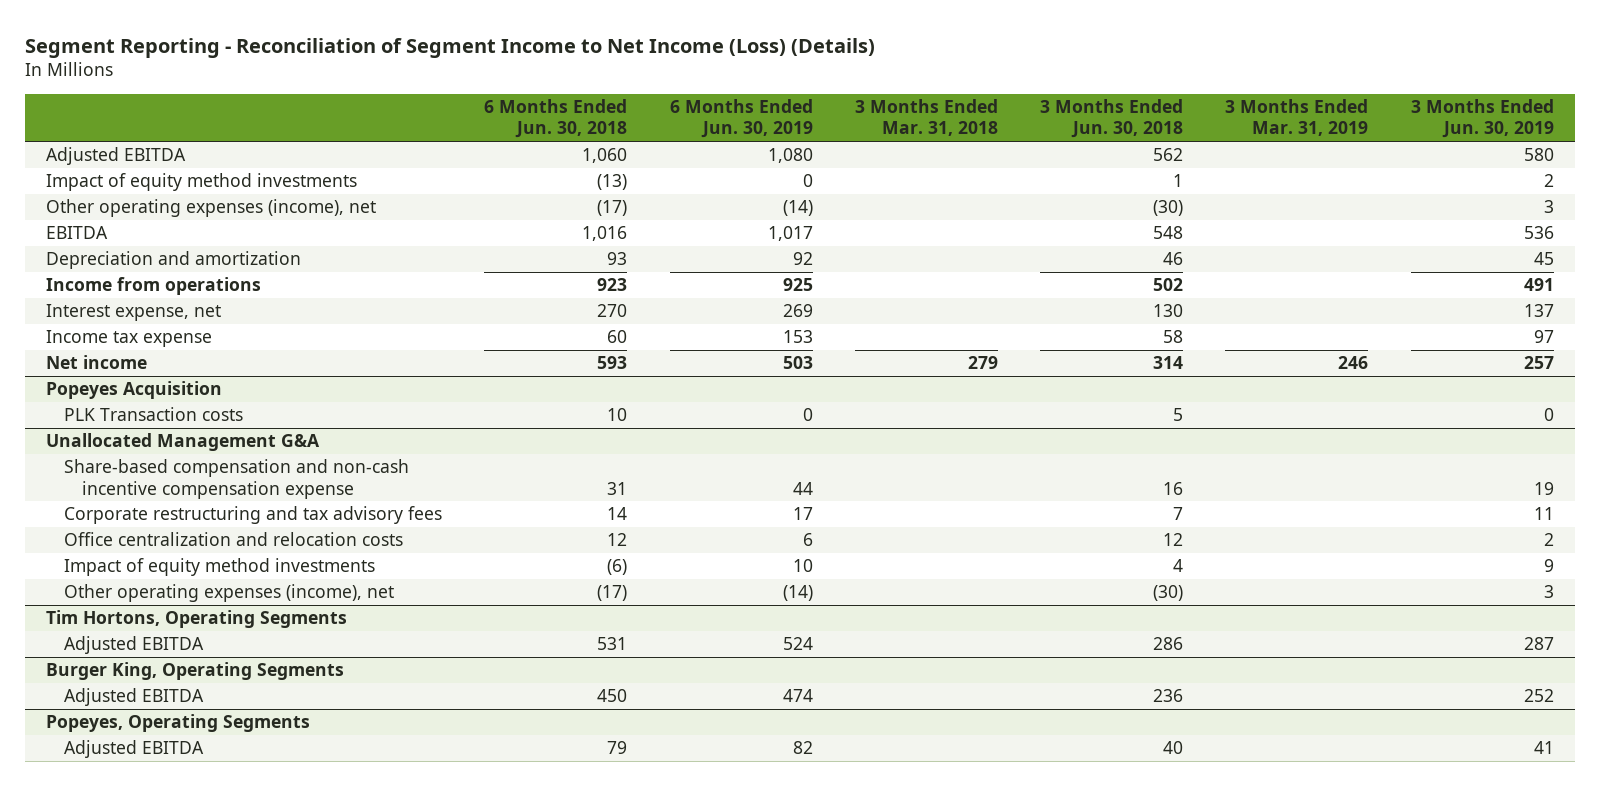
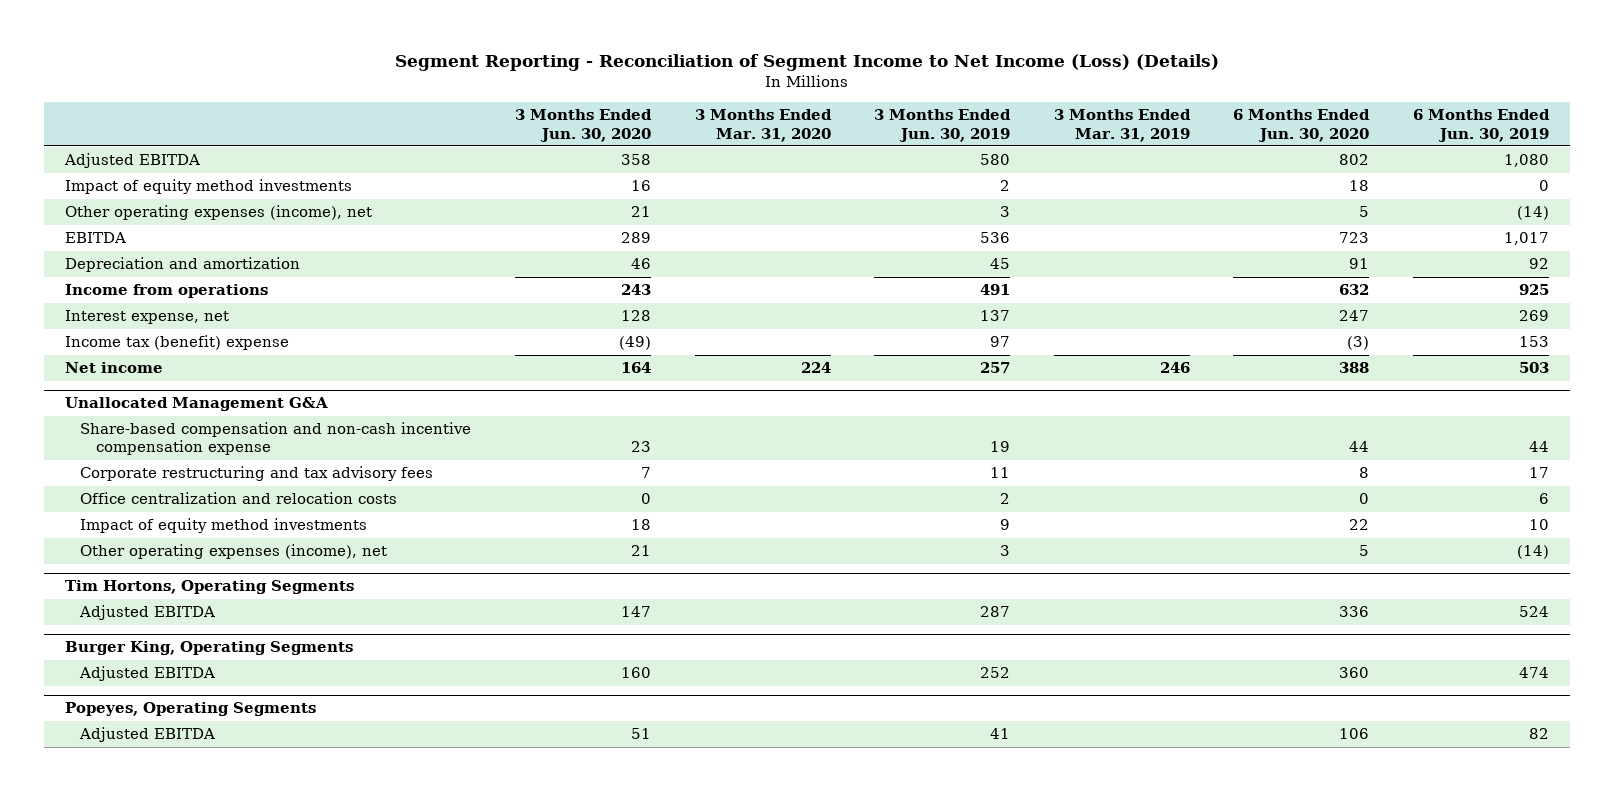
- | 6 Months Ended Jun. 30, 2018 | 6 Months Ended Jun. 30, 2019 | 3 Months Ended Mar. 31, 2018 | 3 Months Ended Jun. 30, 2018 | 3 Months Ended Mar. 31, 2019 | 3 Months Ended Jun. 30, 2019
+ | 3 Months Ended Jun. 30, 2020 | 3 Months Ended Mar. 31, 2020 | 3 Months Ended Jun. 30, 2019 | 3 Months Ended Mar. 31, 2019 | 6 Months Ended Jun. 30, 2020 | 6 Months Ended Jun. 30, 2019
- Income tax expense | 60 | 153 | | 58 | | 97
+ Income tax (benefit) expense | (49) | | 97 | | (3) | 153
- Popeyes Acquisition
- PLK Transaction costs | 10 | 0 | | 5 | | 0

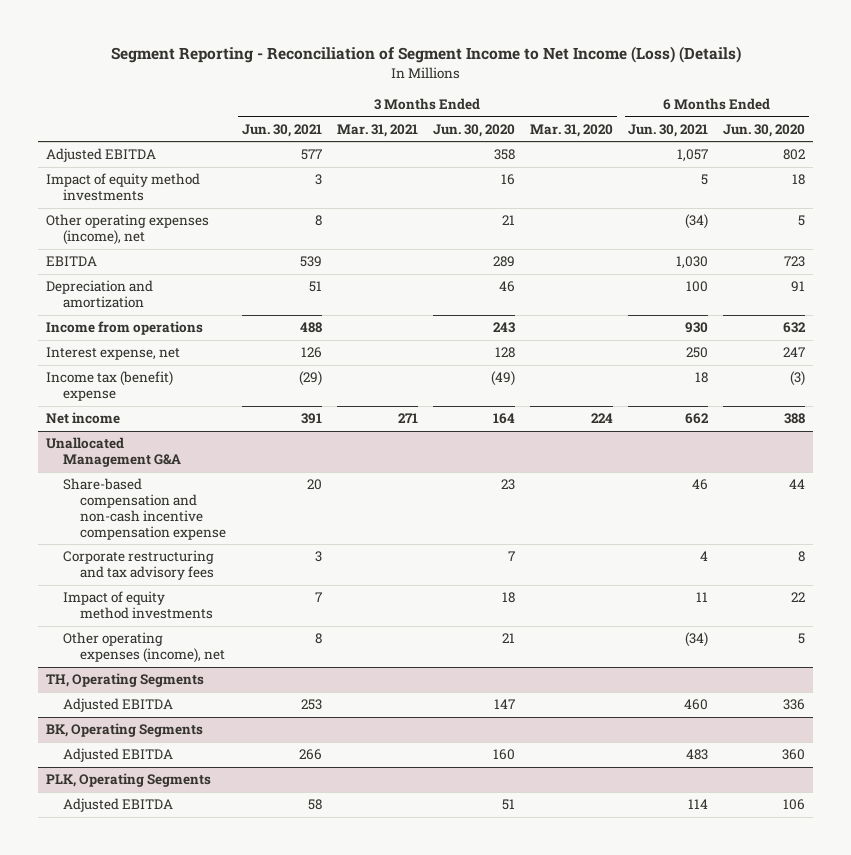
- | 3 Months Ended Jun. 30, 2020 | 3 Months Ended Mar. 31, 2020 | 3 Months Ended Jun. 30, 2019 | 3 Months Ended Mar. 31, 2019 | 6 Months Ended Jun. 30, 2020 | 6 Months Ended Jun. 30, 2019
+ | 3 Months Ended Jun. 30, 2021 | 3 Months Ended Mar. 31, 2021 | 3 Months Ended Jun. 30, 2020 | 3 Months Ended Mar. 31, 2020 | 6 Months Ended Jun. 30, 2021 | 6 Months Ended Jun. 30, 2020
@ Unallocated Management G&A
- Office centralization and relocation costs | 0 | | 2 | | 0 | 6
- Tim Hortons, Operating Segments
+ TH, Operating Segments
- Burger King, Operating Segments
+ BK, Operating Segments
- Popeyes, Operating Segments
+ PLK, Operating Segments

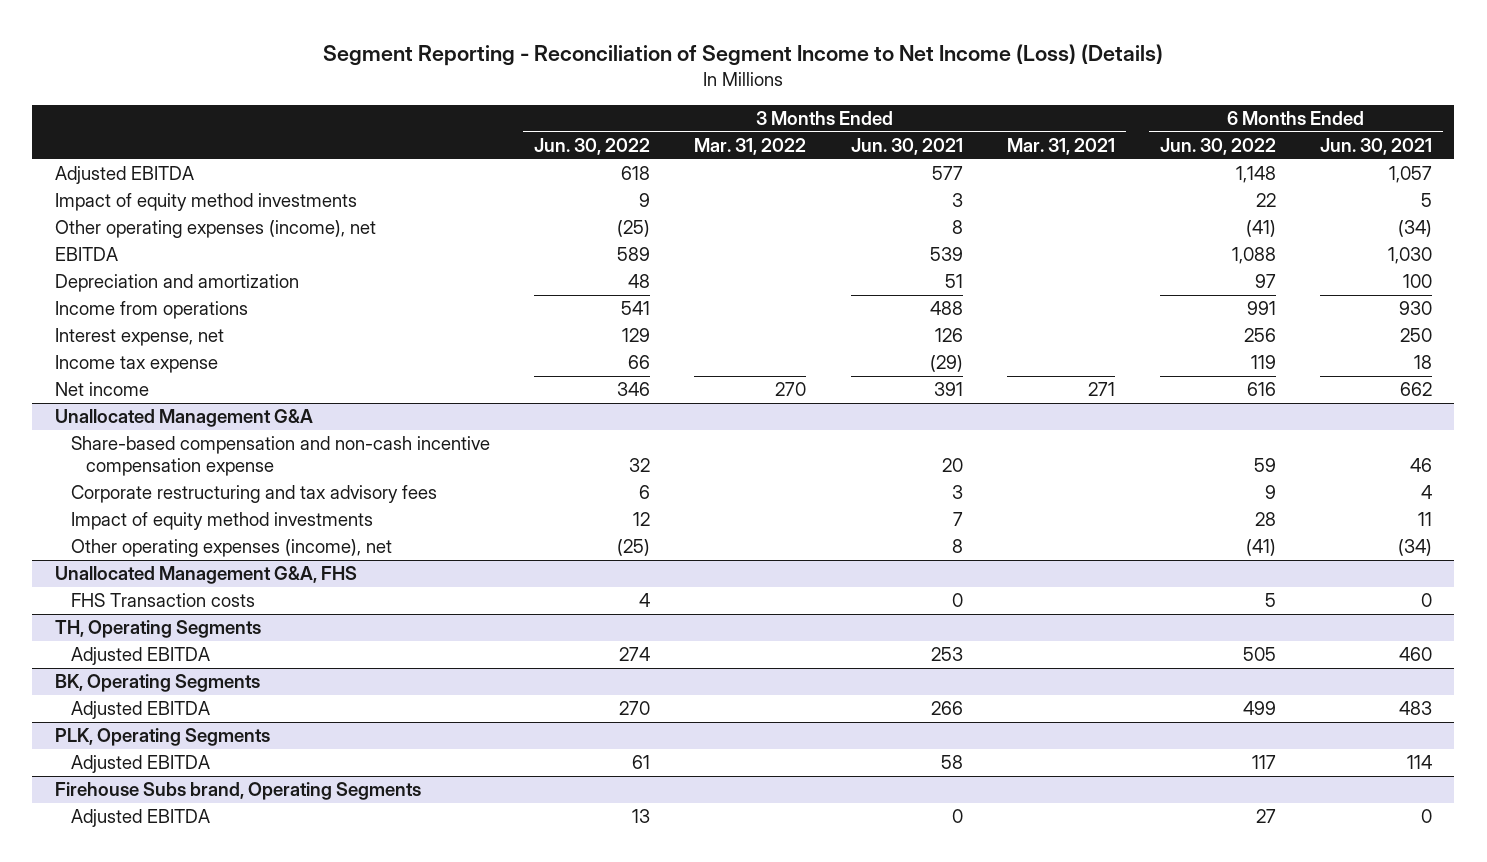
- | 3 Months Ended Jun. 30, 2021 | 3 Months Ended Mar. 31, 2021 | 3 Months Ended Jun. 30, 2020 | 3 Months Ended Mar. 31, 2020 | 6 Months Ended Jun. 30, 2021 | 6 Months Ended Jun. 30, 2020
+ | 3 Months Ended Jun. 30, 2022 | 3 Months Ended Mar. 31, 2022 | 3 Months Ended Jun. 30, 2021 | 3 Months Ended Mar. 31, 2021 | 6 Months Ended Jun. 30, 2022 | 6 Months Ended Jun. 30, 2021
- Income tax (benefit) expense | (29) | | (49) | | 18 | (3)
+ Income tax expense | 66 | | (29) | | 119 | 18
+ Unallocated Management G&A, FHS
+ FHS Transaction costs | 4 | | 0 | | 5 | 0
+ Firehouse Subs brand, Operating Segments
+ Adjusted EBITDA | 13 | | 0 | | 27 | 0

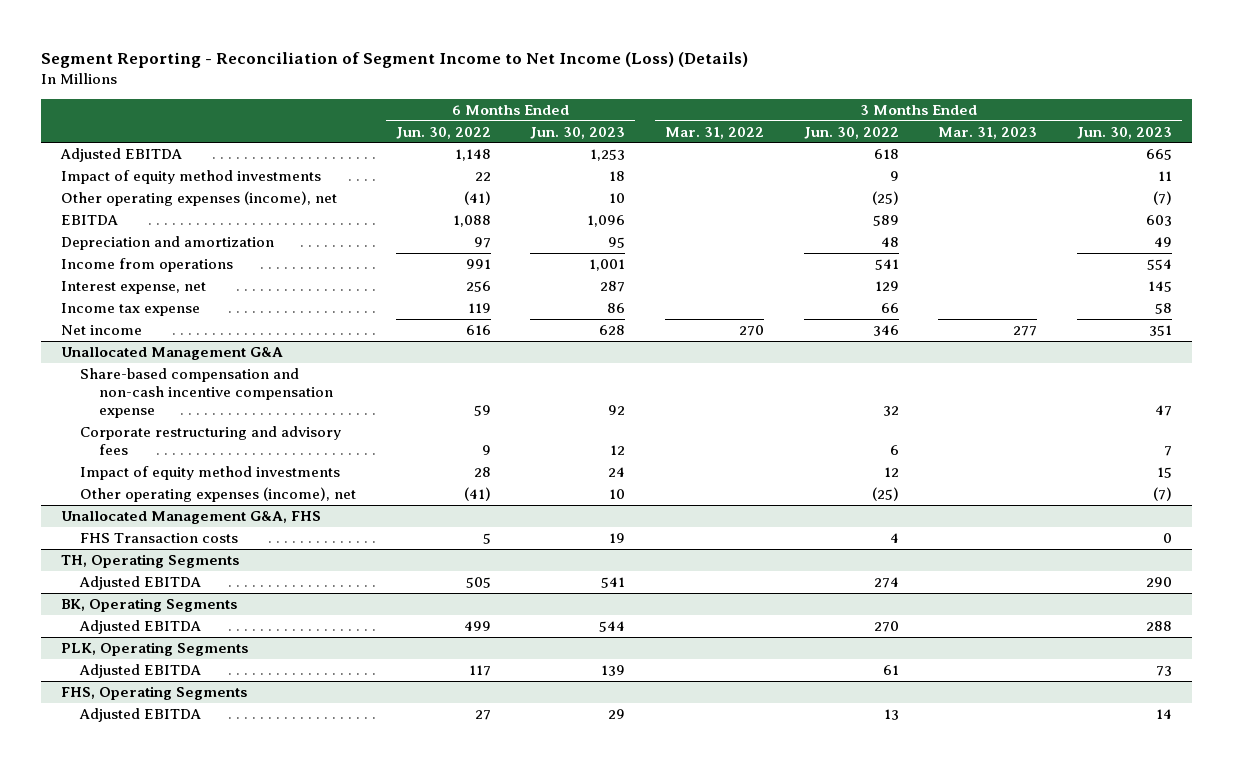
- | 3 Months Ended Jun. 30, 2022 | 3 Months Ended Mar. 31, 2022 | 3 Months Ended Jun. 30, 2021 | 3 Months Ended Mar. 31, 2021 | 6 Months Ended Jun. 30, 2022 | 6 Months Ended Jun. 30, 2021
+ | 6 Months Ended Jun. 30, 2022 | 6 Months Ended Jun. 30, 2023 | 3 Months Ended Mar. 31, 2022 | 3 Months Ended Jun. 30, 2022 | 3 Months Ended Mar. 31, 2023 | 3 Months Ended Jun. 30, 2023
@ Unallocated Management G&A
- Corporate restructuring and tax advisory fees | 6 | | 3 | | 9 | 4
+ Corporate restructuring and advisory fees | 9 | 12 | | 6 | | 7
- Firehouse Subs brand, Operating Segments
+ FHS, Operating Segments

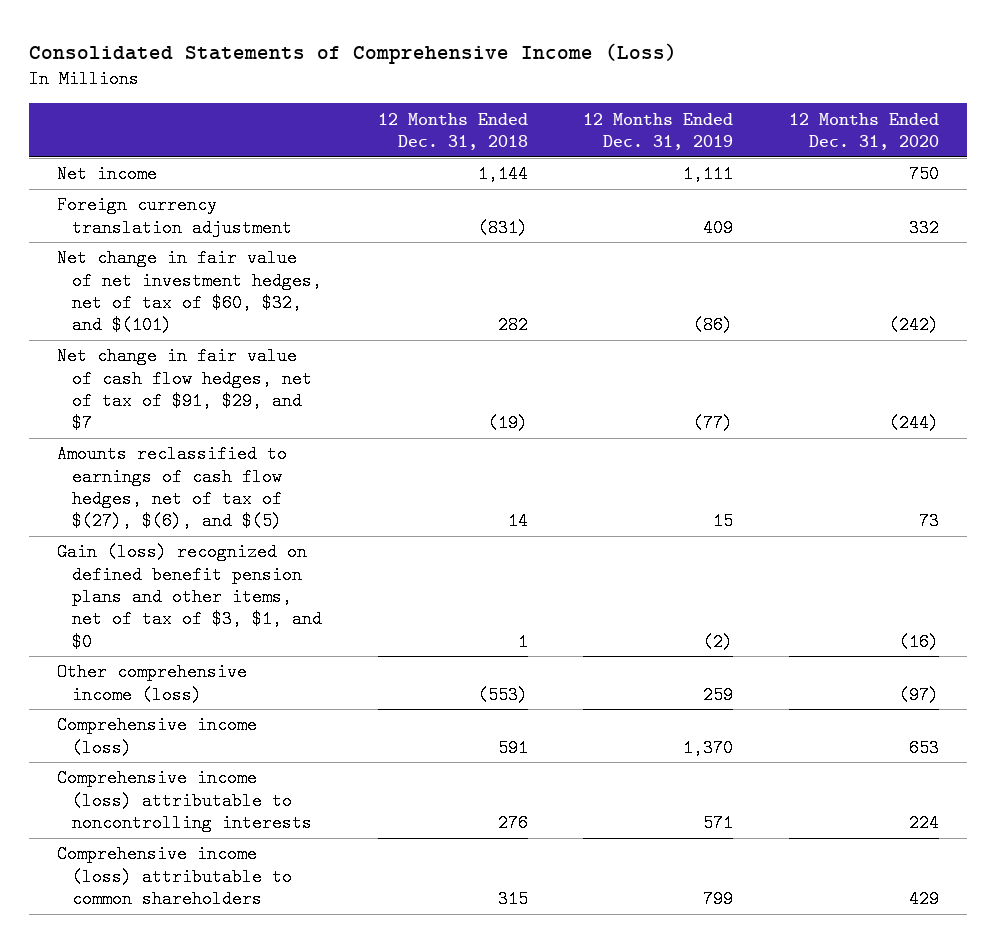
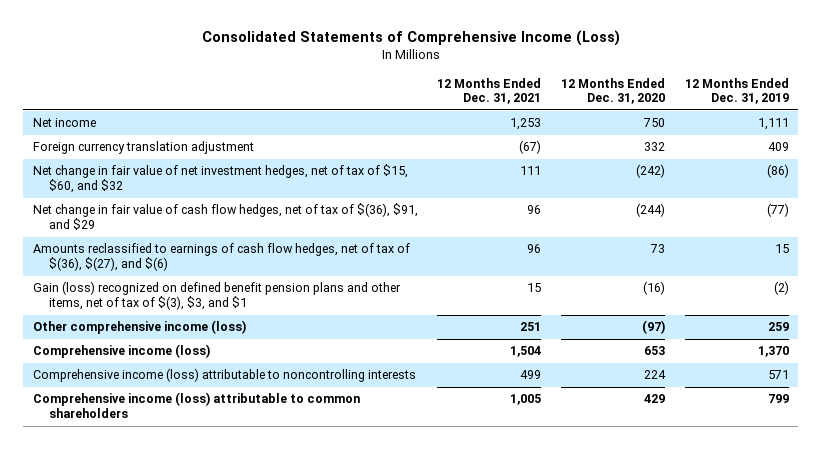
- | 12 Months Ended Dec. 31, 2018 | 12 Months Ended Dec. 31, 2019 | 12 Months Ended Dec. 31, 2020
+ | 12 Months Ended Dec. 31, 2021 | 12 Months Ended Dec. 31, 2020 | 12 Months Ended Dec. 31, 2019
- Net change in fair value of net investment hedges, net of tax of $60, $32, and $(101) | 282 | (86) | (242)
- Net change in fair value of cash flow hedges, net of tax of $91, $29, and $7 | (19) | (77) | (244)
- Amounts reclassified to earnings of cash flow hedges, net of tax of $(27), $(6), and $(5) | 14 | 15 | 73
- Gain (loss) recognized on defined benefit pension plans and other items, net of tax of $3, $1, and $0 | 1 | (2) | (16)
+ Net change in fair value of net investment hedges, net of tax of $15, $60, and $32 | 111 | (242) | (86)
+ Net change in fair value of cash flow hedges, net of tax of $(36), $91, and $29 | 96 | (244) | (77)
+ Amounts reclassified to earnings of cash flow hedges, net of tax of $(36), $(27), and $(6) | 96 | 73 | 15
+ Gain (loss) recognized on defined benefit pension plans and other items, net of tax of $(3), $3, and $1 | 15 | (16) | (2)

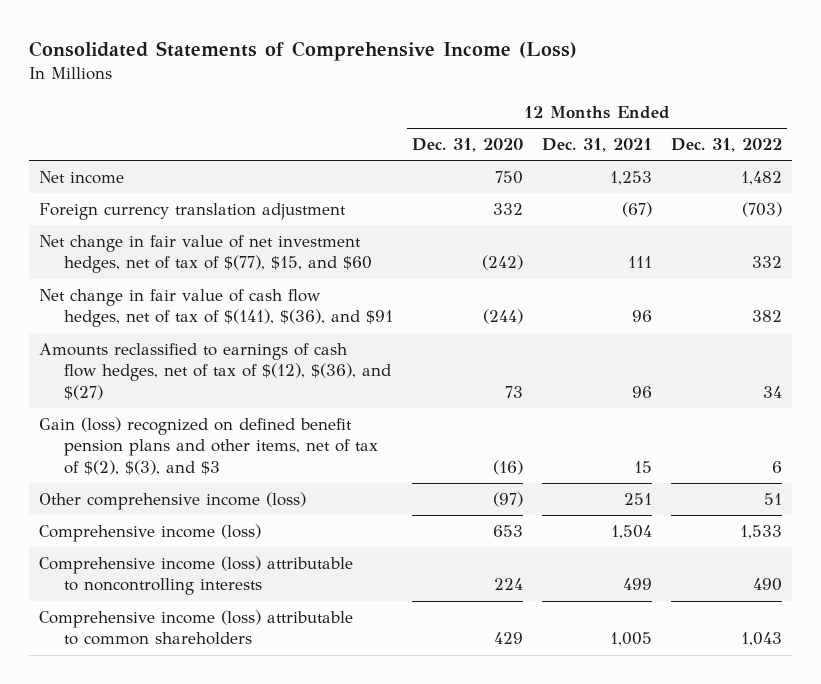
- | 12 Months Ended Dec. 31, 2021 | 12 Months Ended Dec. 31, 2020 | 12 Months Ended Dec. 31, 2019
+ | 12 Months Ended Dec. 31, 2020 | 12 Months Ended Dec. 31, 2021 | 12 Months Ended Dec. 31, 2022
- Net change in fair value of net investment hedges, net of tax of $15, $60, and $32 | 111 | (242) | (86)
- Net change in fair value of cash flow hedges, net of tax of $(36), $91, and $29 | 96 | (244) | (77)
- Amounts reclassified to earnings of cash flow hedges, net of tax of $(36), $(27), and $(6) | 96 | 73 | 15
- Gain (loss) recognized on defined benefit pension plans and other items, net of tax of $(3), $3, and $1 | 15 | (16) | (2)
+ Net change in fair value of net investment hedges, net of tax of $(77), $15, and $60 | (242) | 111 | 332
+ Net change in fair value of cash flow hedges, net of tax of $(141), $(36), and $91 | (244) | 96 | 382
+ Amounts reclassified to earnings of cash flow hedges, net of tax of $(12), $(36), and $(27) | 73 | 96 | 34
+ Gain (loss) recognized on defined benefit pension plans and other items, net of tax of $(2), $(3), and $3 | (16) | 15 | 6

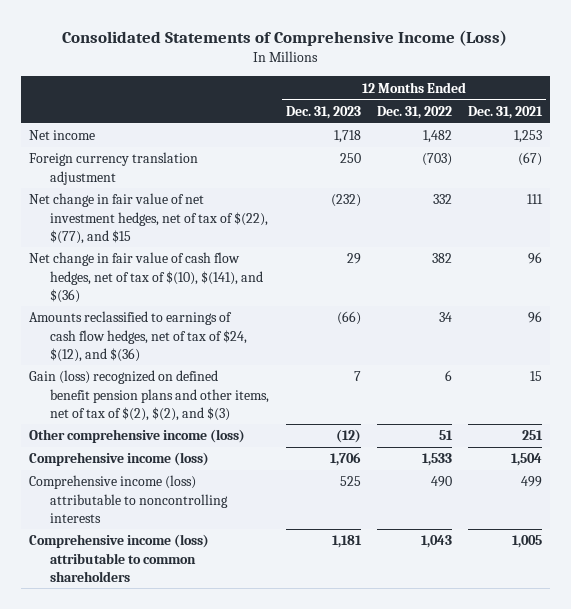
- | 12 Months Ended Dec. 31, 2020 | 12 Months Ended Dec. 31, 2021 | 12 Months Ended Dec. 31, 2022
+ | 12 Months Ended Dec. 31, 2023 | 12 Months Ended Dec. 31, 2022 | 12 Months Ended Dec. 31, 2021
- Net change in fair value of net investment hedges, net of tax of $(77), $15, and $60 | (242) | 111 | 332
- Net change in fair value of cash flow hedges, net of tax of $(141), $(36), and $91 | (244) | 96 | 382
- Amounts reclassified to earnings of cash flow hedges, net of tax of $(12), $(36), and $(27) | 73 | 96 | 34
- Gain (loss) recognized on defined benefit pension plans and other items, net of tax of $(2), $(3), and $3 | (16) | 15 | 6
+ Net change in fair value of net investment hedges, net of tax of $(22), $(77), and $15 | (232) | 332 | 111
+ Net change in fair value of cash flow hedges, net of tax of $(10), $(141), and $(36) | 29 | 382 | 96
+ Amounts reclassified to earnings of cash flow hedges, net of tax of $24, $(12), and $(36) | (66) | 34 | 96
+ Gain (loss) recognized on defined benefit pension plans and other items, net of tax of $(2), $(2), and $(3) | 7 | 6 | 15

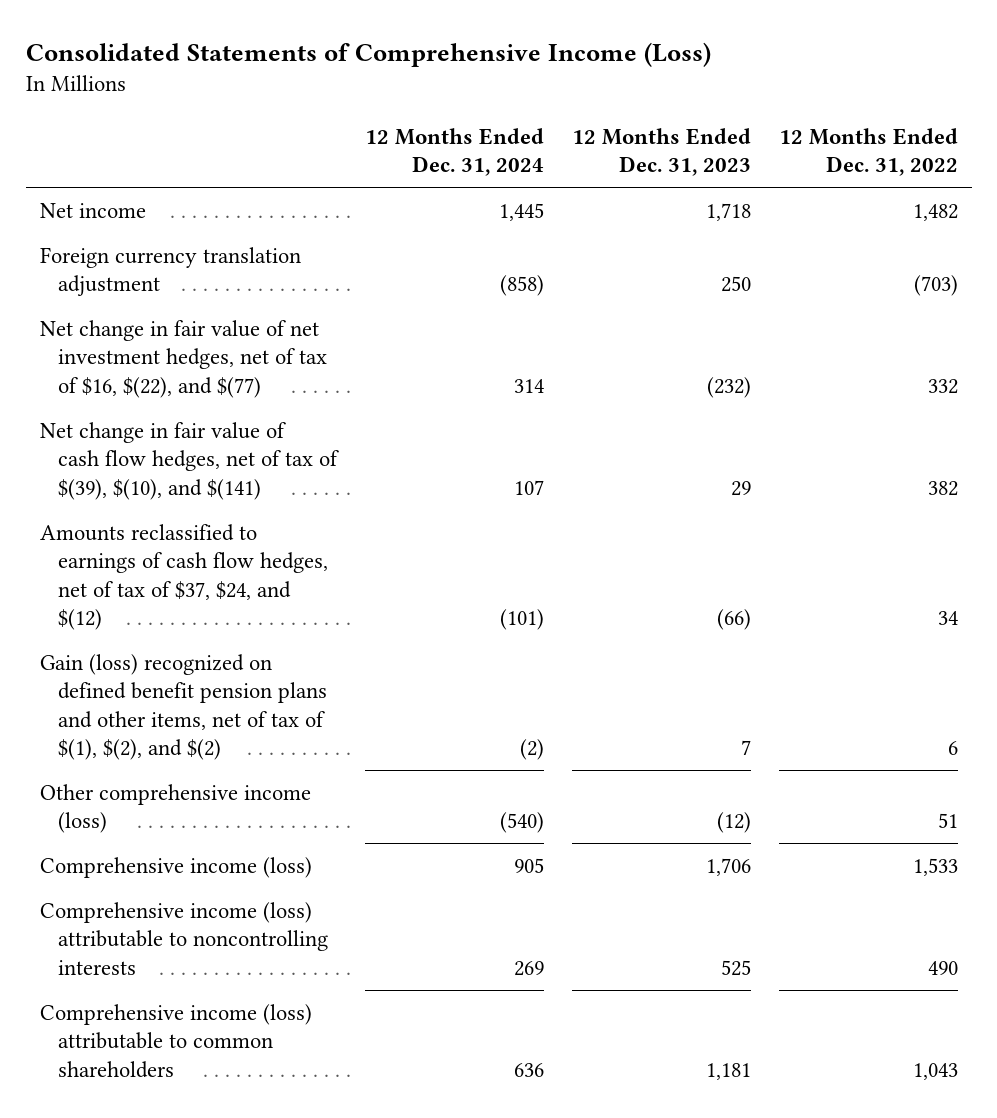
- | 12 Months Ended Dec. 31, 2023 | 12 Months Ended Dec. 31, 2022 | 12 Months Ended Dec. 31, 2021
+ | 12 Months Ended Dec. 31, 2024 | 12 Months Ended Dec. 31, 2023 | 12 Months Ended Dec. 31, 2022
- Net change in fair value of net investment hedges, net of tax of $(22), $(77), and $15 | (232) | 332 | 111
- Net change in fair value of cash flow hedges, net of tax of $(10), $(141), and $(36) | 29 | 382 | 96
- Amounts reclassified to earnings of cash flow hedges, net of tax of $24, $(12), and $(36) | (66) | 34 | 96
- Gain (loss) recognized on defined benefit pension plans and other items, net of tax of $(2), $(2), and $(3) | 7 | 6 | 15
+ Net change in fair value of net investment hedges, net of tax of $16, $(22), and $(77) | 314 | (232) | 332
+ Net change in fair value of cash flow hedges, net of tax of $(39), $(10), and $(141) | 107 | 29 | 382
+ Amounts reclassified to earnings of cash flow hedges, net of tax of $37, $24, and $(12) | (101) | (66) | 34
+ Gain (loss) recognized on defined benefit pension plans and other items, net of tax of $(1), $(2), and $(2) | (2) | 7 | 6

